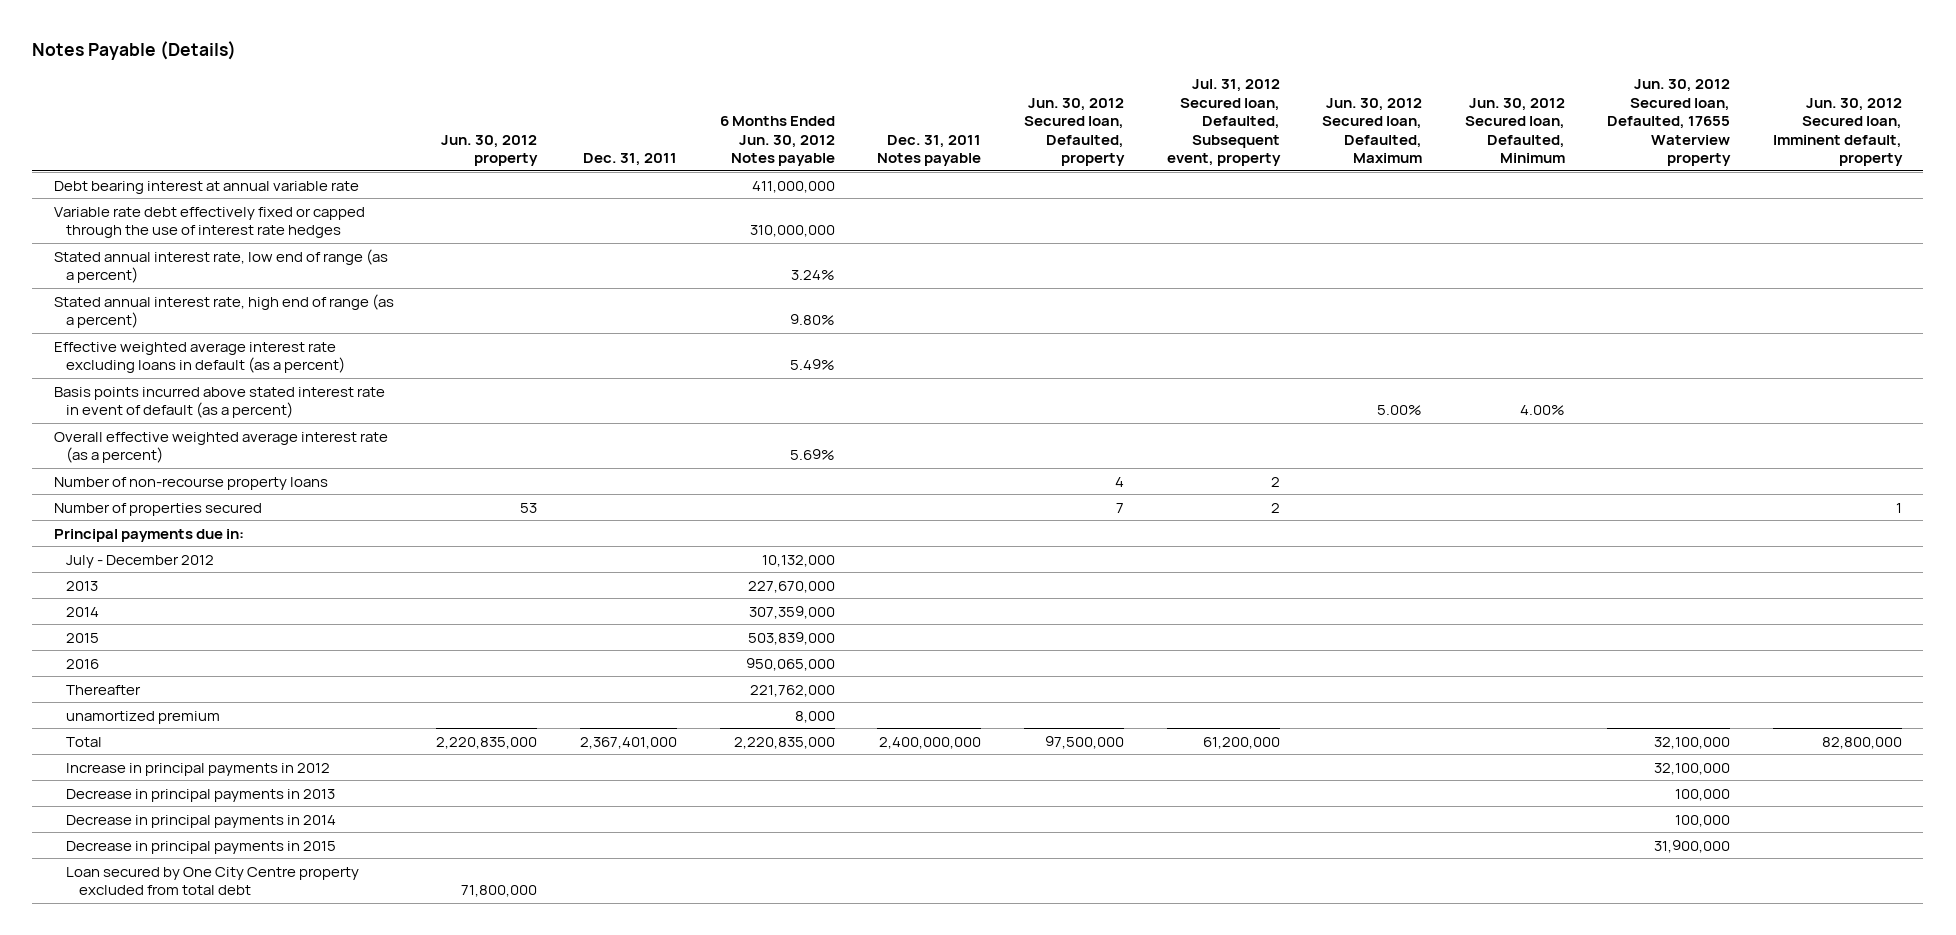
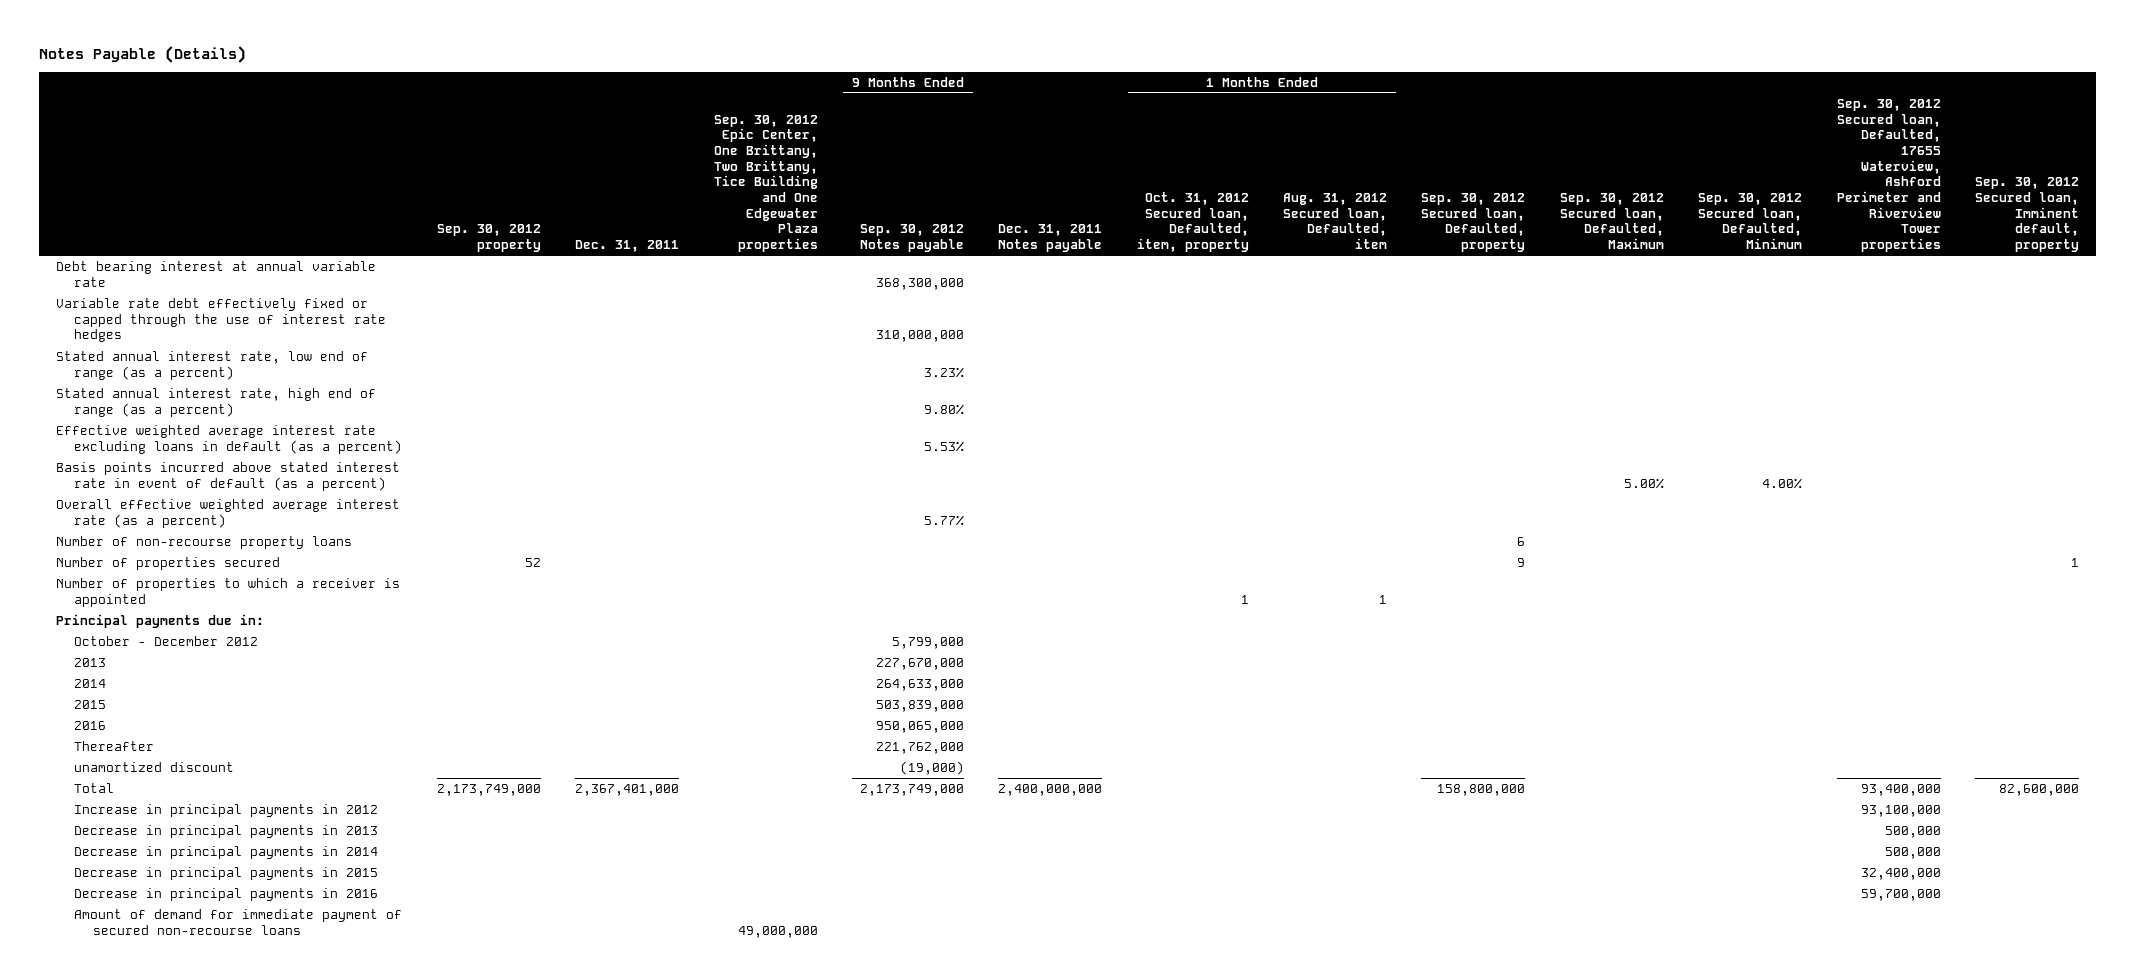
- | Jun. 30, 2012 property | Dec. 31, 2011 | 6 Months Ended Jun. 30, 2012 Notes payable | Dec. 31, 2011 Notes payable | Jun. 30, 2012 Secured loan, Defaulted, property | Jul. 31, 2012 Secured loan, Defaulted, Subsequent event, property | Jun. 30, 2012 Secured loan, Defaulted, Maximum | Jun. 30, 2012 Secured loan, Defaulted, Minimum | Jun. 30, 2012 Secured loan, Defaulted, 17655 Waterview property | Jun. 30, 2012 Secured loan, Imminent default, property
+ | Sep. 30, 2012 property | Dec. 31, 2011 | Sep. 30, 2012 Epic Center, One Brittany, Two Brittany, Tice Building and One Edgewater Plaza properties | 9 Months Ended Sep. 30, 2012 Notes payable | Dec. 31, 2011 Notes payable | 1 Months Ended Oct. 31, 2012 Secured loan, Defaulted, item, property | 1 Months Ended Aug. 31, 2012 Secured loan, Defaulted, item | Sep. 30, 2012 Secured loan, Defaulted, property | Sep. 30, 2012 Secured loan, Defaulted, Maximum | Sep. 30, 2012 Secured loan, Defaulted, Minimum | Sep. 30, 2012 Secured loan, Defaulted, 17655 Waterview, Ashford Perimeter and Riverview Tower properties | Sep. 30, 2012 Secured loan, Imminent default, property
+ Number of properties to which a receiver is appointed | | | | | | 1 | 1 | | | | |
- July - December 2012 | | | 10,132,000 | | | | | | |
+ October - December 2012 | | | | 5,799,000 | | | | | | | |
- unamortized premium | | | 8,000 | | | | | | |
+ unamortized discount | | | | (19,000) | | | | | | | |
- Loan secured by One City Centre property excluded from total debt | 71,800,000 | | | | | | | | |
+ Decrease in principal payments in 2016 | | | | | | | | | | | 59,700,000 |
+ Amount of demand for immediate payment of secured non-recourse loans | | | 49,000,000 | | | | | | | | |

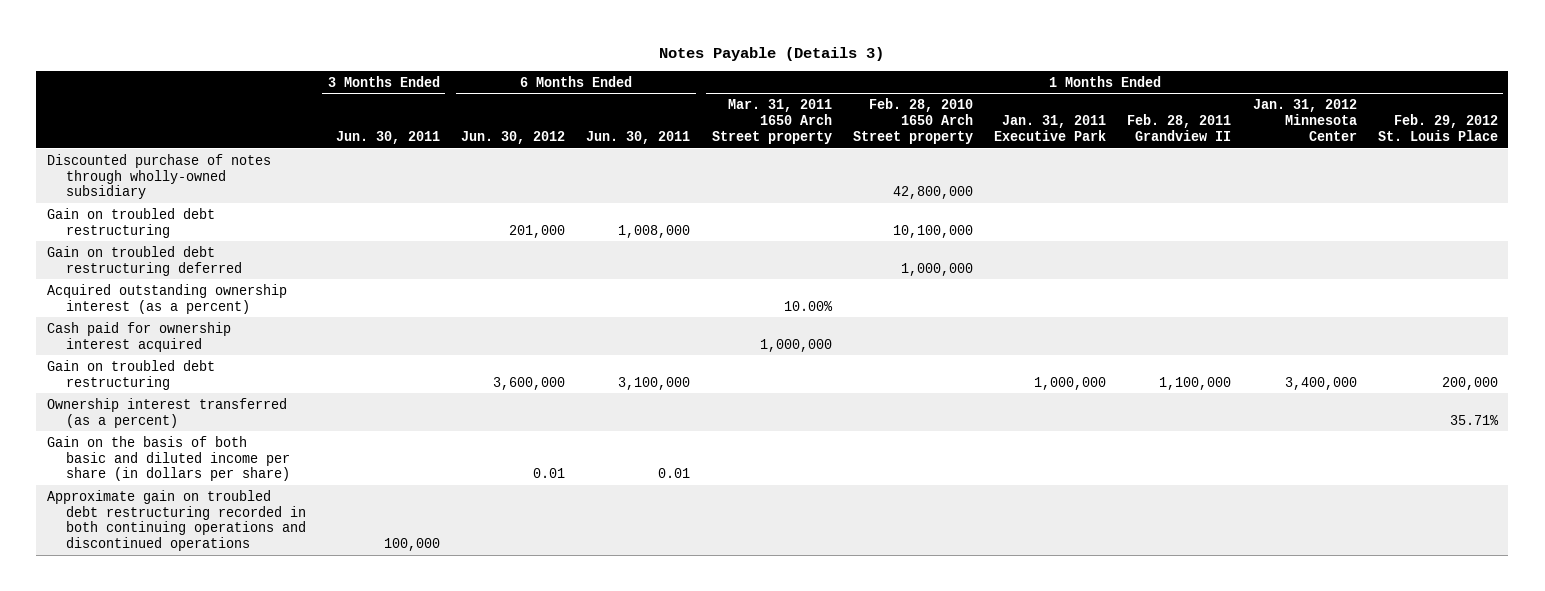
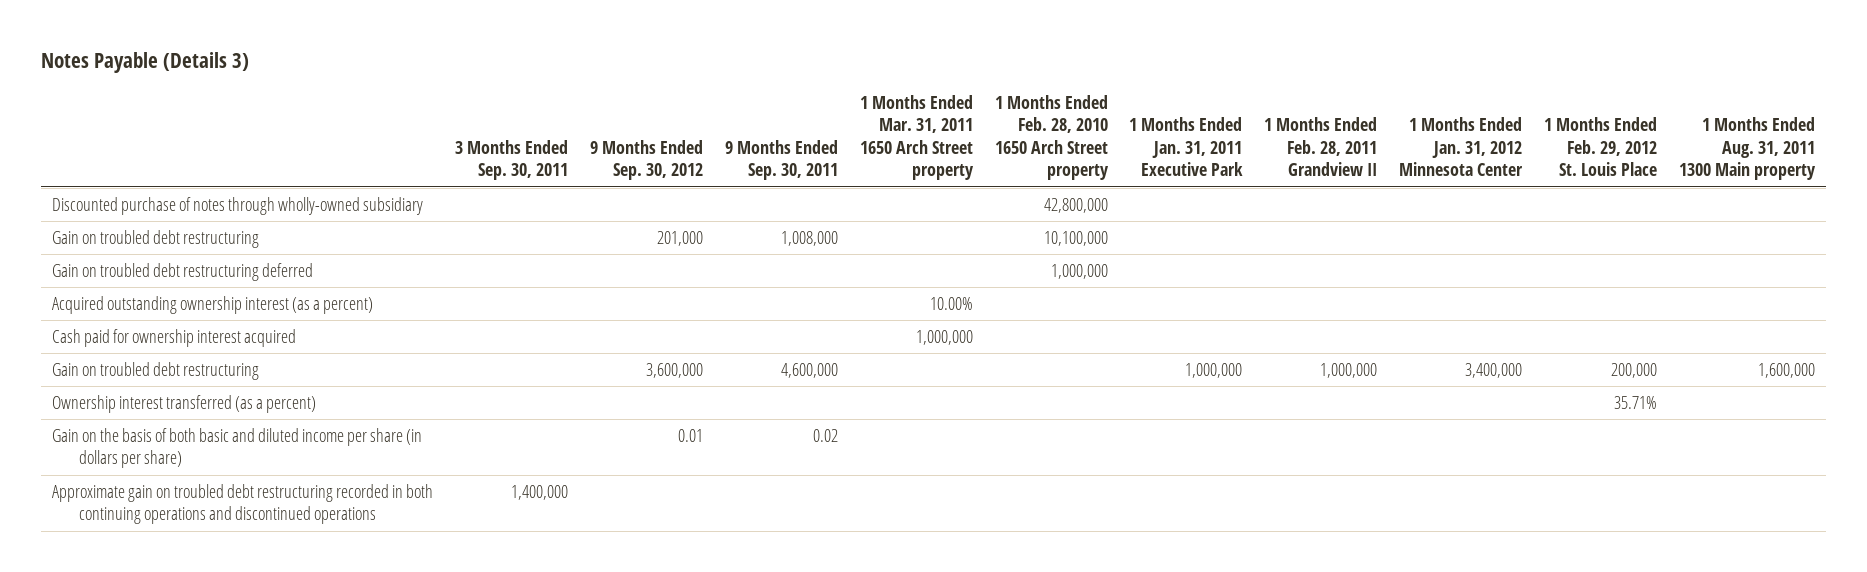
- | 3 Months Ended Jun. 30, 2011 | 6 Months Ended Jun. 30, 2012 | 6 Months Ended Jun. 30, 2011 | 1 Months Ended Mar. 31, 2011 1650 Arch Street property | 1 Months Ended Feb. 28, 2010 1650 Arch Street property | 1 Months Ended Jan. 31, 2011 Executive Park | 1 Months Ended Feb. 28, 2011 Grandview II | 1 Months Ended Jan. 31, 2012 Minnesota Center | 1 Months Ended Feb. 29, 2012 St. Louis Place
+ | 3 Months Ended Sep. 30, 2011 | 9 Months Ended Sep. 30, 2012 | 9 Months Ended Sep. 30, 2011 | 1 Months Ended Mar. 31, 2011 1650 Arch Street property | 1 Months Ended Feb. 28, 2010 1650 Arch Street property | 1 Months Ended Jan. 31, 2011 Executive Park | 1 Months Ended Feb. 28, 2011 Grandview II | 1 Months Ended Jan. 31, 2012 Minnesota Center | 1 Months Ended Feb. 29, 2012 St. Louis Place | 1 Months Ended Aug. 31, 2011 1300 Main property
- Gain on troubled debt restructuring | | 3,600,000 | 3,100,000 | | | 1,000,000 | 1,100,000 | 3,400,000 | 200,000
+ Gain on troubled debt restructuring | | 3,600,000 | 4,600,000 | | | 1,000,000 | 1,000,000 | 3,400,000 | 200,000 | 1,600,000

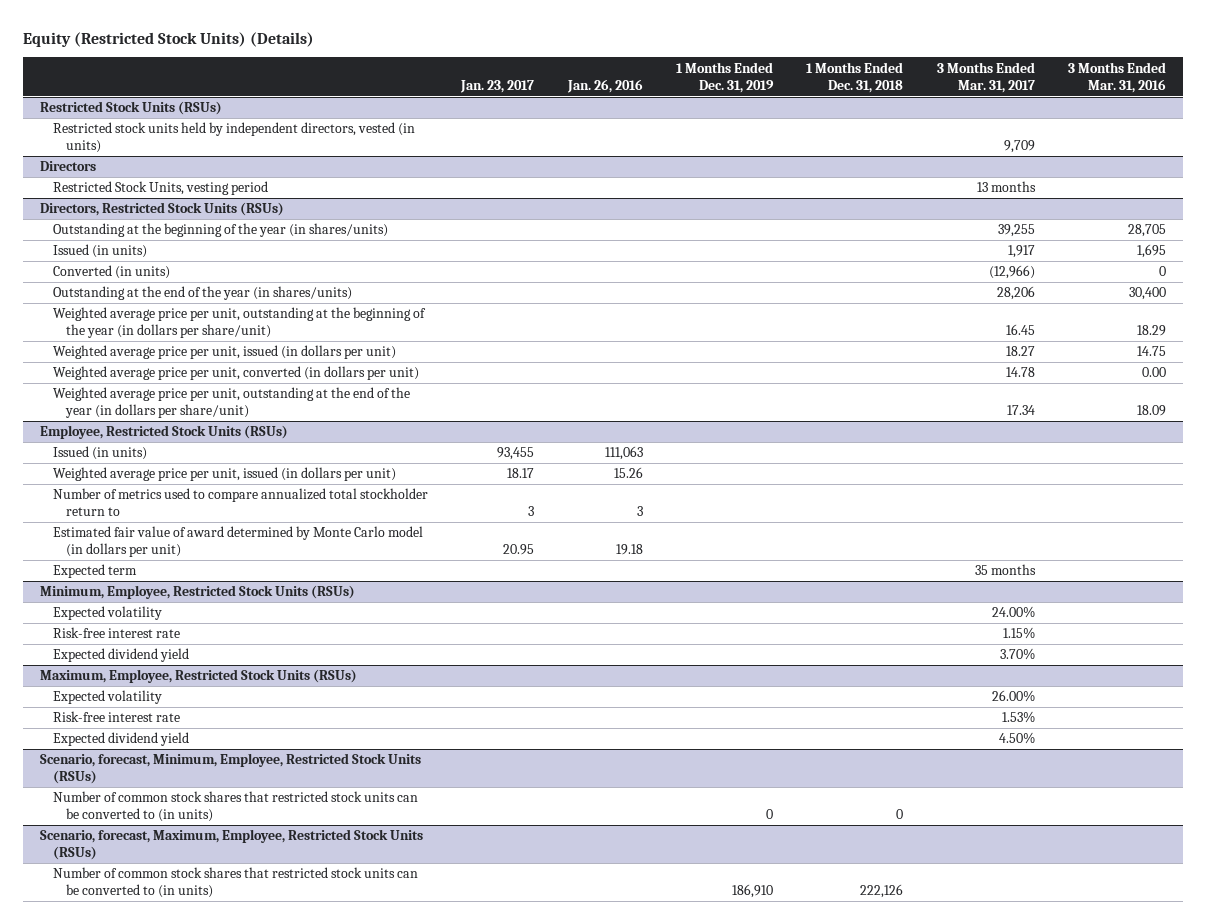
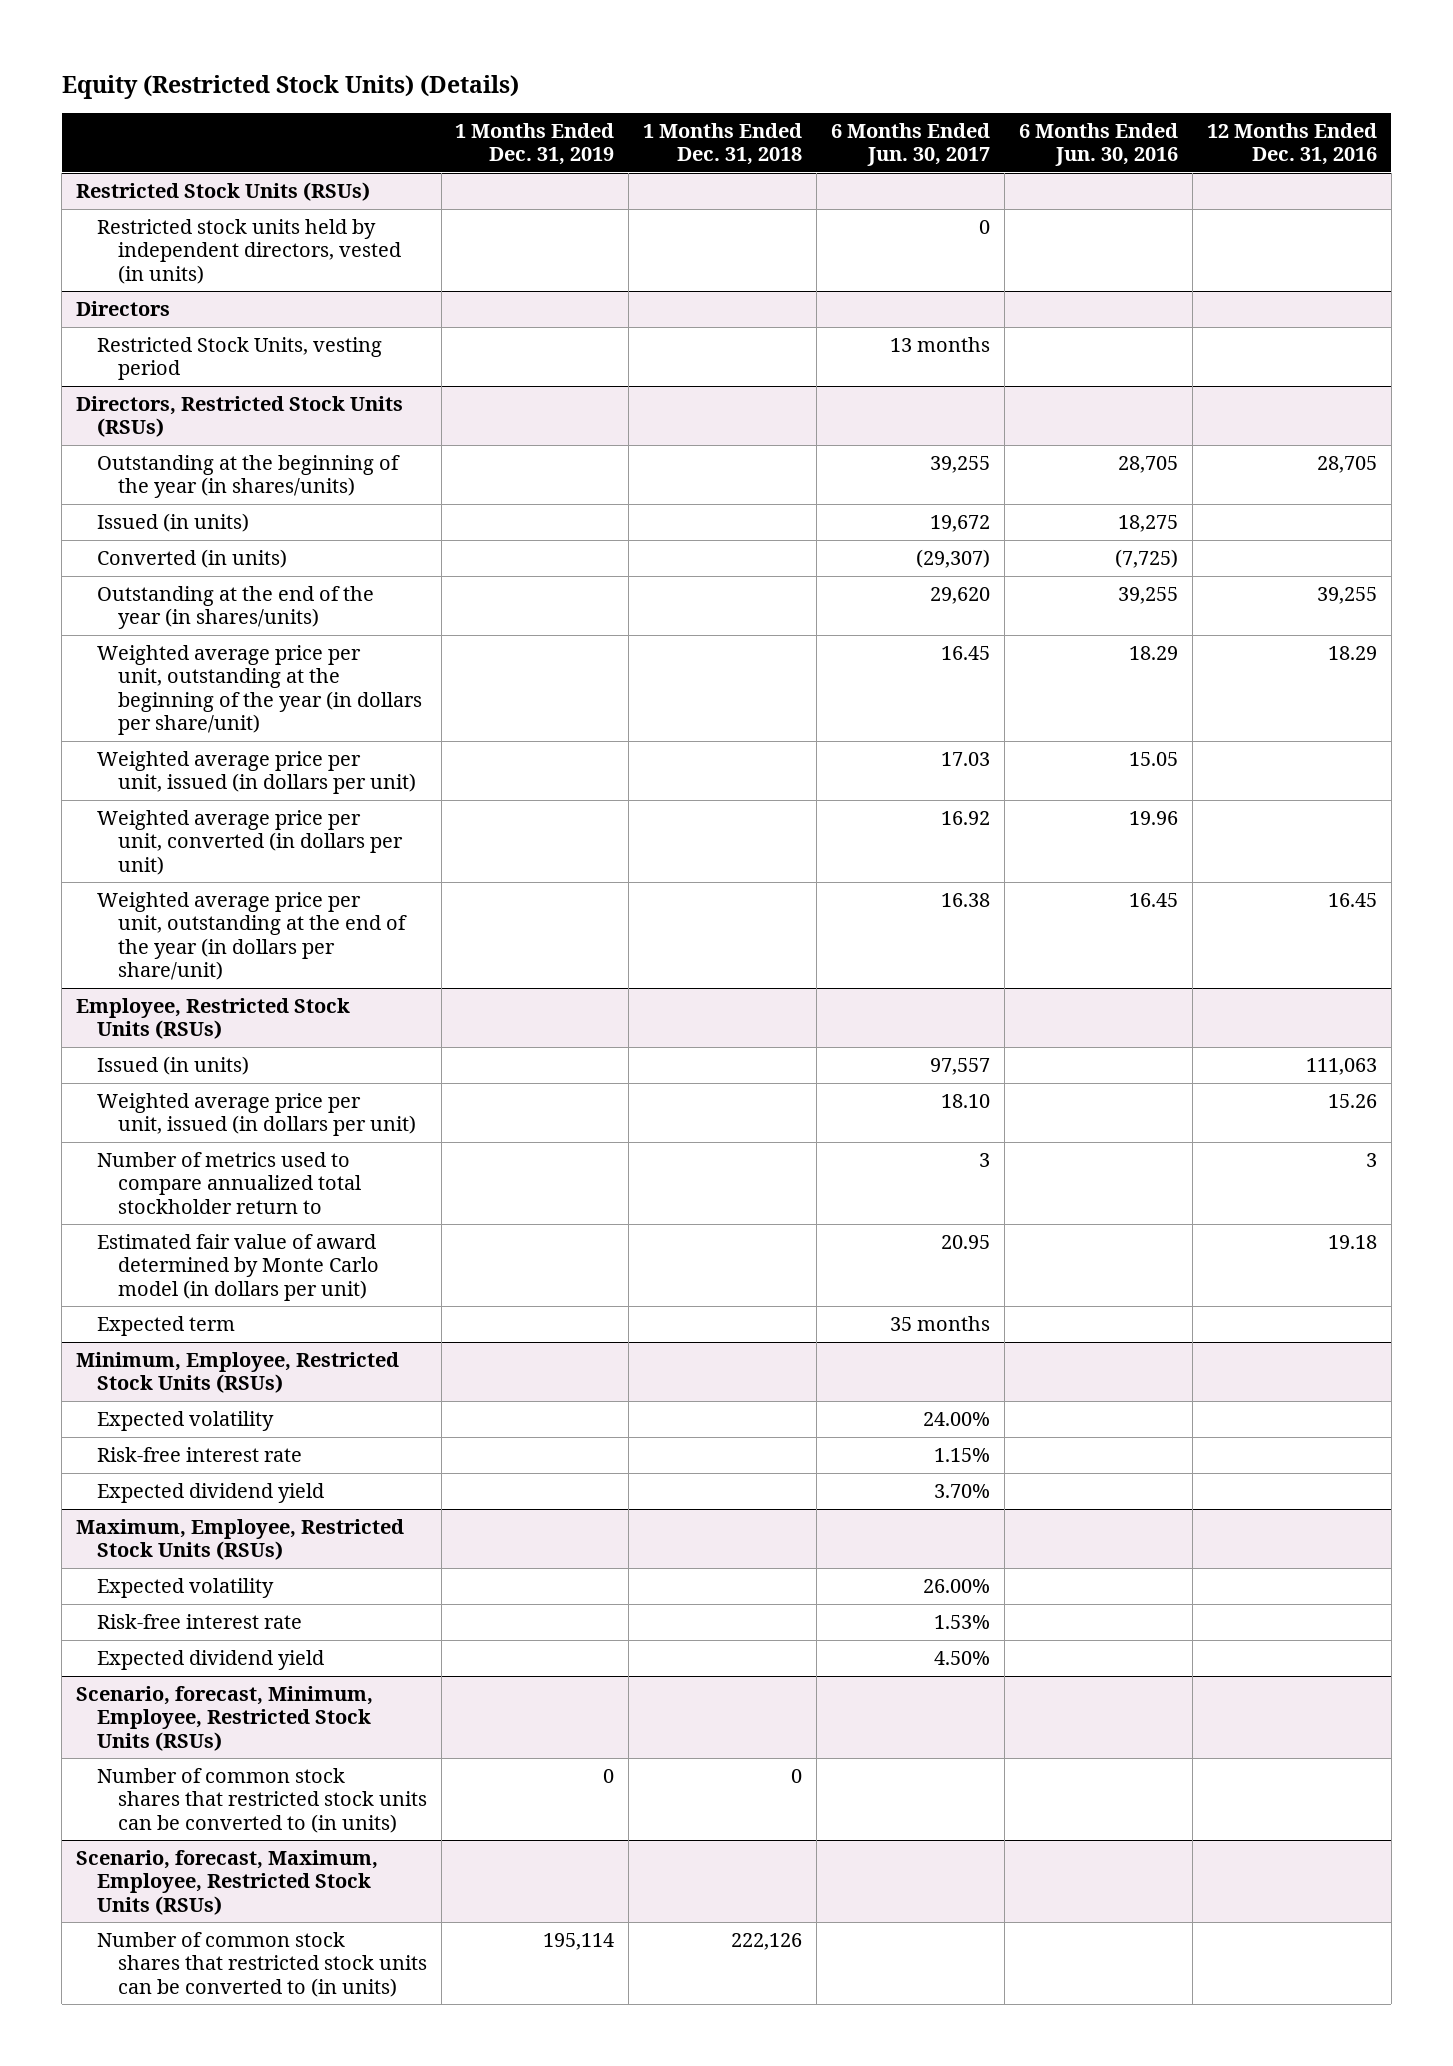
- | Jan. 23, 2017 | Jan. 26, 2016 | 1 Months Ended Dec. 31, 2019 | 1 Months Ended Dec. 31, 2018 | 3 Months Ended Mar. 31, 2017 | 3 Months Ended Mar. 31, 2016
+ | 1 Months Ended Dec. 31, 2019 | 1 Months Ended Dec. 31, 2018 | 6 Months Ended Jun. 30, 2017 | 6 Months Ended Jun. 30, 2016 | 12 Months Ended Dec. 31, 2016
@ Scenario, forecast, Maximum, Employee, Restricted Stock Units (RSUs)
- Number of common stock shares that restricted stock units can be converted to (in units) | | | 186,910 | 222,126 | |
+ Number of common stock shares that restricted stock units can be converted to (in units) | 195,114 | 222,126 | | |

